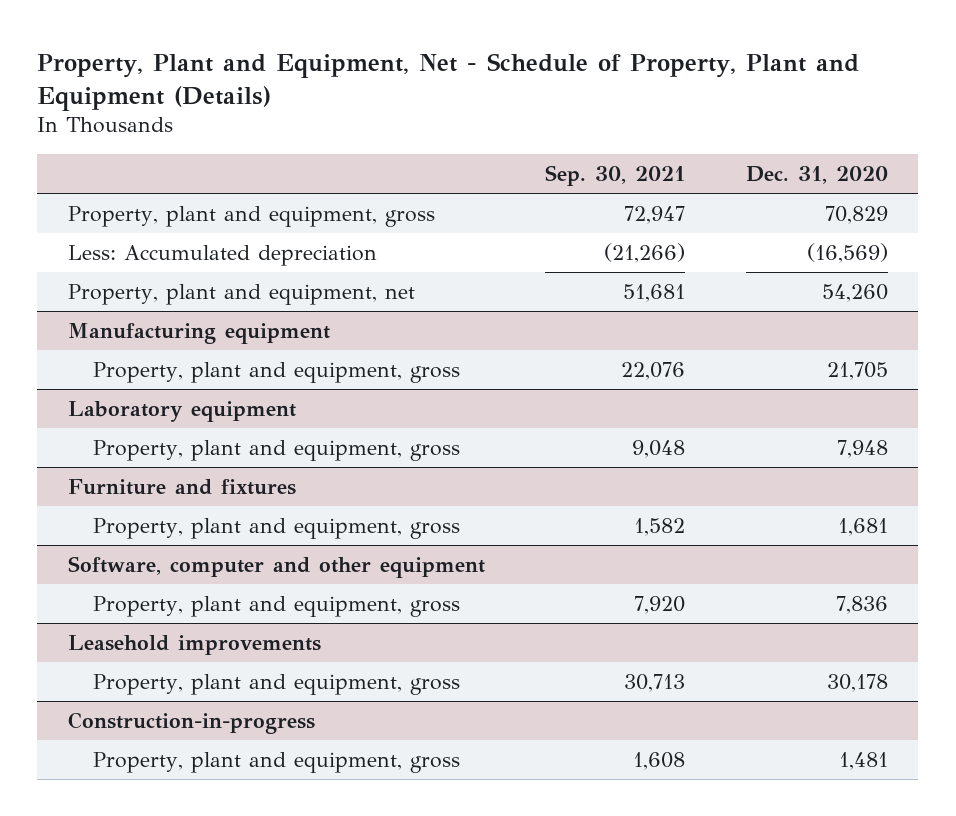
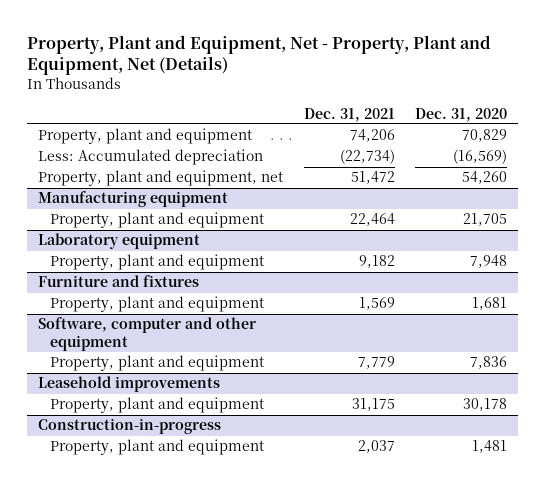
- Property, Plant and Equipment, Net - Schedule of Property, Plant and Equipment (Details)
+ Property, Plant and Equipment, Net - Property, Plant and Equipment, Net (Details)
- | Sep. 30, 2021 | Dec. 31, 2020
+ | Dec. 31, 2021 | Dec. 31, 2020
- Property, plant and equipment, gross | 72,947 | 70,829
+ Property, plant and equipment | 74,206 | 70,829
@ Manufacturing equipment
- Property, plant and equipment, gross | 22,076 | 21,705
+ Property, plant and equipment | 22,464 | 21,705
@ Laboratory equipment
- Property, plant and equipment, gross | 9,048 | 7,948
+ Property, plant and equipment | 9,182 | 7,948
@ Furniture and fixtures
- Property, plant and equipment, gross | 1,582 | 1,681
+ Property, plant and equipment | 1,569 | 1,681
@ Software, computer and other equipment
- Property, plant and equipment, gross | 7,920 | 7,836
+ Property, plant and equipment | 7,779 | 7,836
@ Leasehold improvements
- Property, plant and equipment, gross | 30,713 | 30,178
+ Property, plant and equipment | 31,175 | 30,178
@ Construction-in-progress
- Property, plant and equipment, gross | 1,608 | 1,481
+ Property, plant and equipment | 2,037 | 1,481

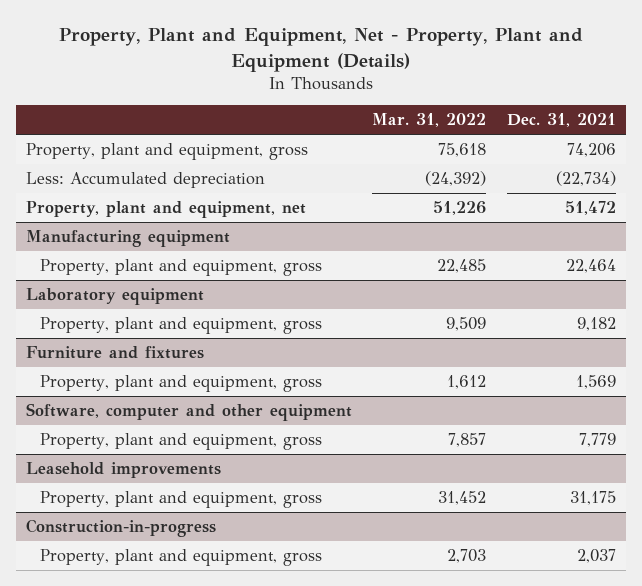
- Property, Plant and Equipment, Net - Property, Plant and Equipment, Net (Details)
+ Property, Plant and Equipment, Net - Property, Plant and Equipment (Details)
- | Dec. 31, 2021 | Dec. 31, 2020
+ | Mar. 31, 2022 | Dec. 31, 2021
- Property, plant and equipment | 74,206 | 70,829
+ Property, plant and equipment, gross | 75,618 | 74,206
@ Manufacturing equipment
- Property, plant and equipment | 22,464 | 21,705
+ Property, plant and equipment, gross | 22,485 | 22,464
@ Laboratory equipment
- Property, plant and equipment | 9,182 | 7,948
+ Property, plant and equipment, gross | 9,509 | 9,182
@ Furniture and fixtures
- Property, plant and equipment | 1,569 | 1,681
+ Property, plant and equipment, gross | 1,612 | 1,569
@ Software, computer and other equipment
- Property, plant and equipment | 7,779 | 7,836
+ Property, plant and equipment, gross | 7,857 | 7,779
@ Leasehold improvements
- Property, plant and equipment | 31,175 | 30,178
+ Property, plant and equipment, gross | 31,452 | 31,175
@ Construction-in-progress
- Property, plant and equipment | 2,037 | 1,481
+ Property, plant and equipment, gross | 2,703 | 2,037

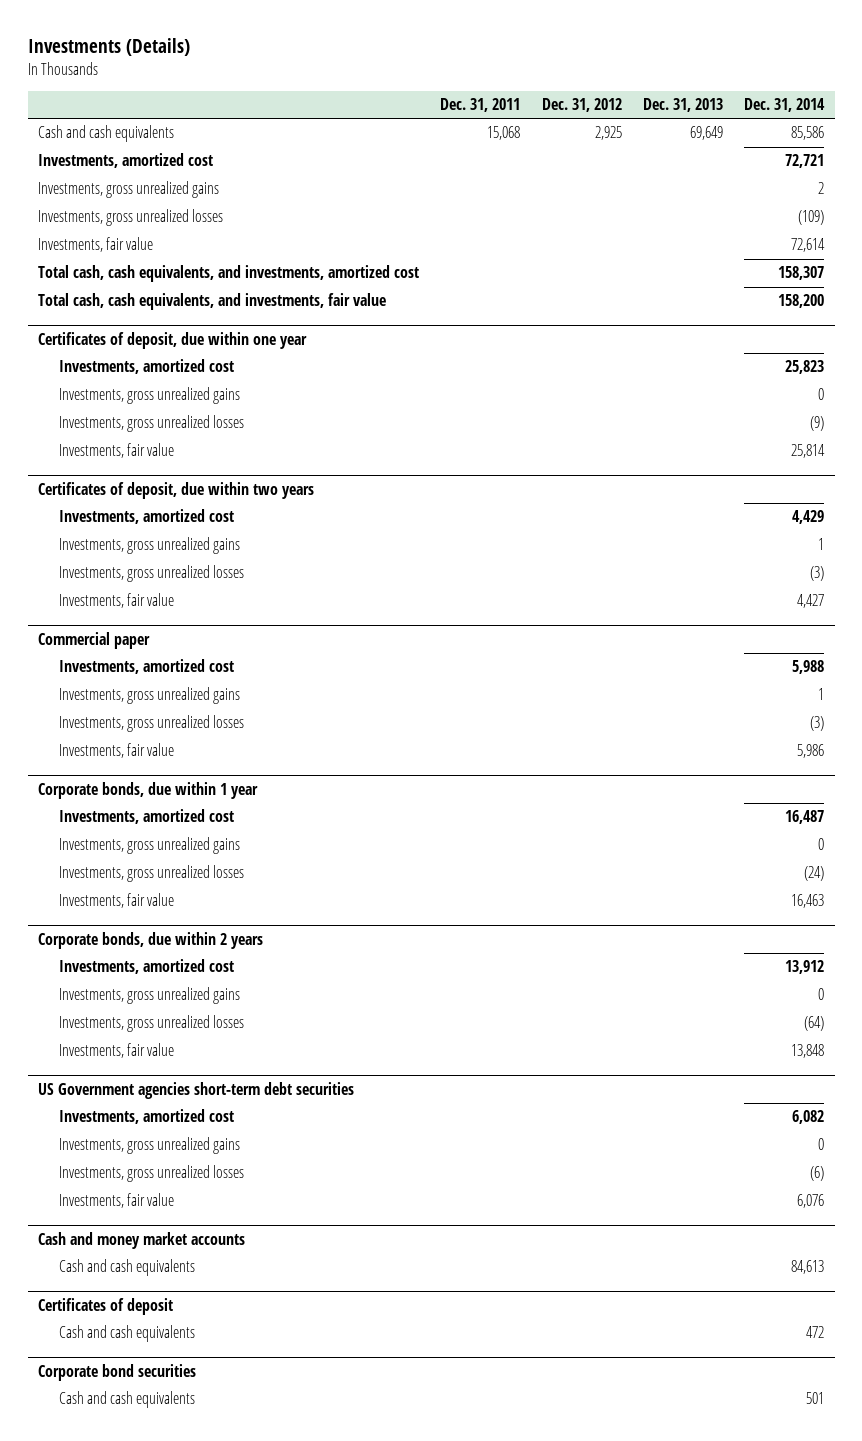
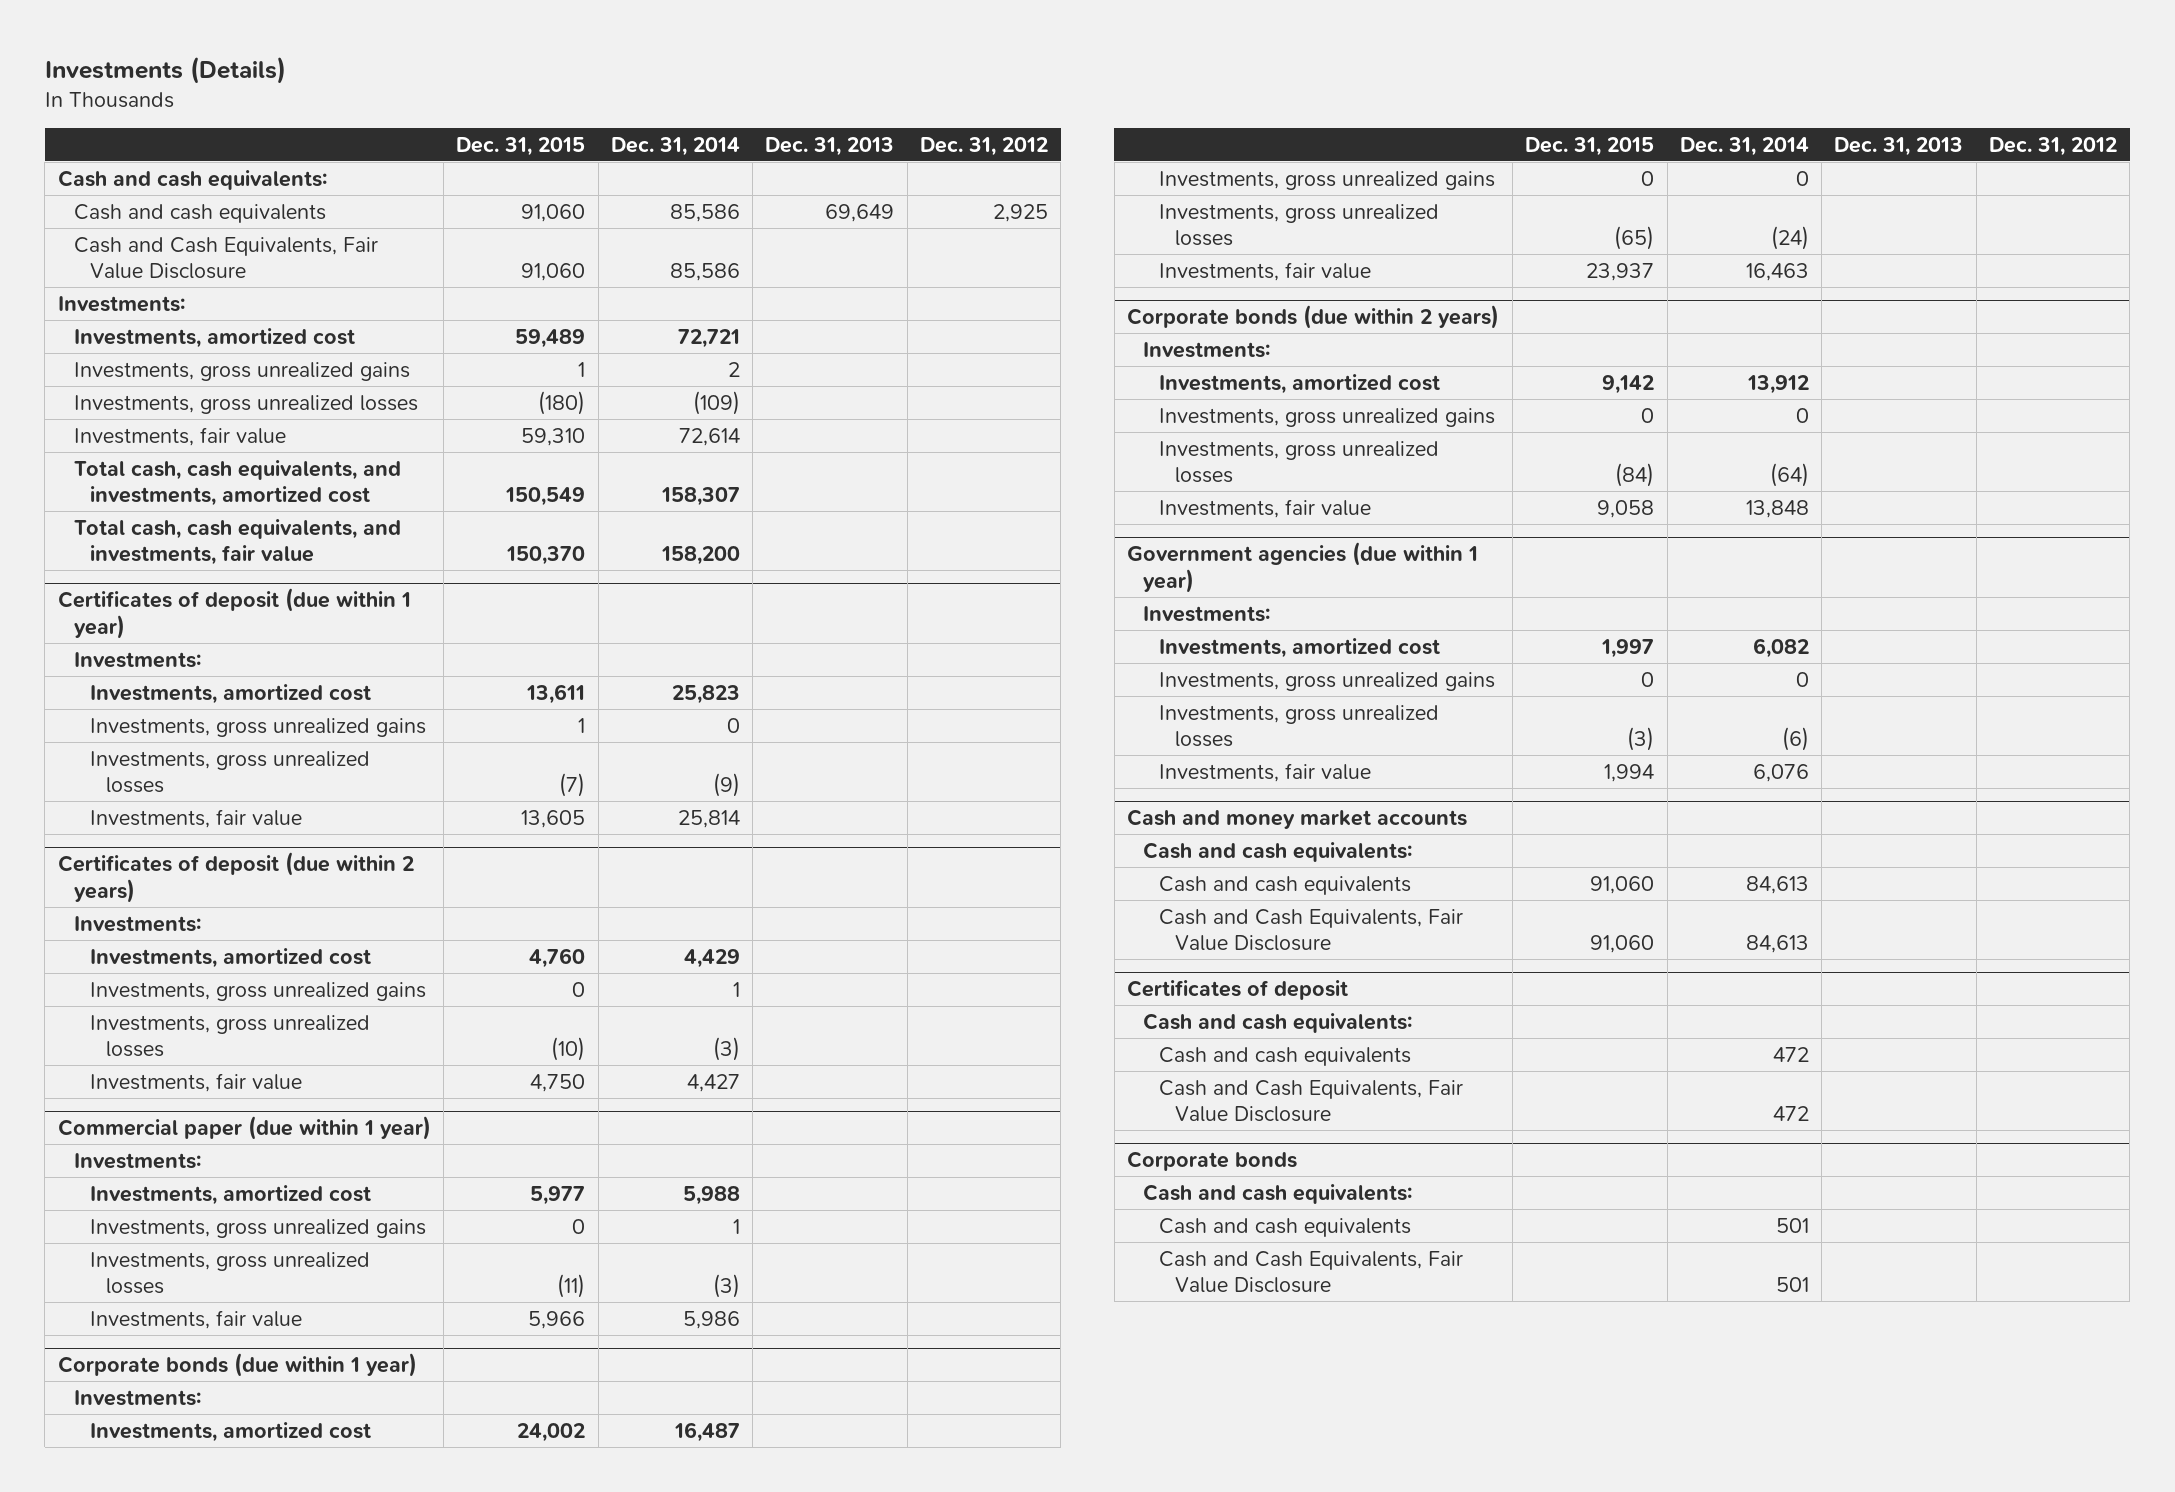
- | Dec. 31, 2011 | Dec. 31, 2012 | Dec. 31, 2013 | Dec. 31, 2014
+ | Dec. 31, 2015 | Dec. 31, 2014 | Dec. 31, 2013 | Dec. 31, 2012
+ Cash and cash equivalents:
+ Cash and Cash Equivalents, Fair Value Disclosure | 91,060 | 85,586 | |
+ Investments:
- Certificates of deposit, due within one year
+ Certificates of deposit (due within 1 year)
+ Investments:
- Certificates of deposit, due within two years
+ Certificates of deposit (due within 2 years)
+ Investments:
- Commercial paper
+ Commercial paper (due within 1 year)
+ Investments:
- Corporate bonds, due within 1 year
+ Corporate bonds (due within 1 year)
+ Investments:
- Corporate bonds, due within 2 years
+ Corporate bonds (due within 2 years)
+ Investments:
- US Government agencies short-term debt securities
+ Government agencies (due within 1 year)
+ Investments:
@ Cash and money market accounts
+ Cash and cash equivalents:
+ Cash and Cash Equivalents, Fair Value Disclosure | 91,060 | 84,613 | |
@ Certificates of deposit
+ Cash and cash equivalents:
- Corporate bond securities
@ Certificates of deposit
+ Cash and Cash Equivalents, Fair Value Disclosure | | 472 | |
+ Corporate bonds
+ Cash and cash equivalents:
+ Cash and Cash Equivalents, Fair Value Disclosure | | 501 | |

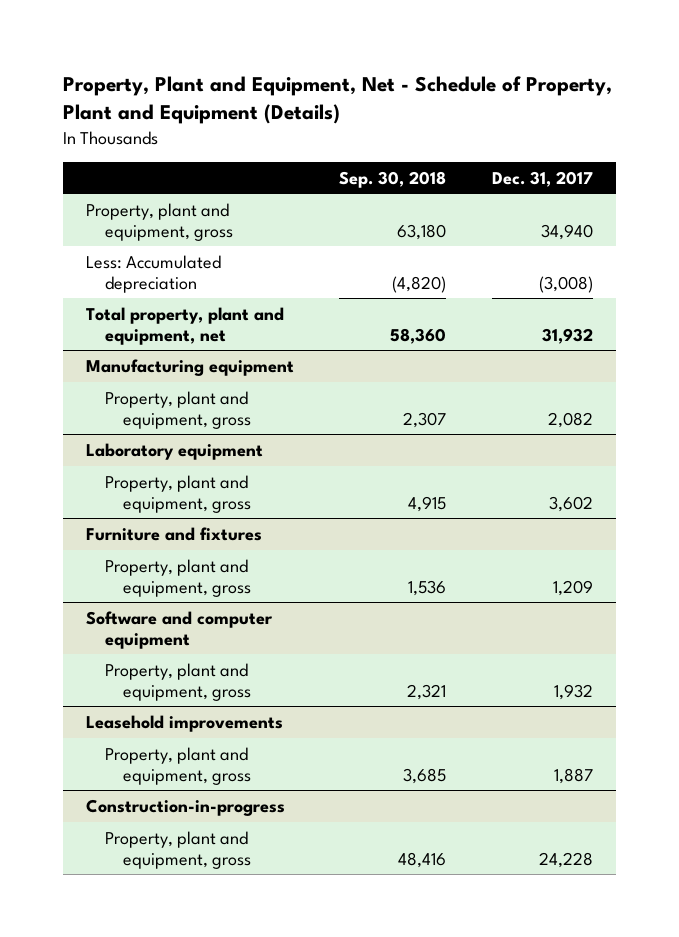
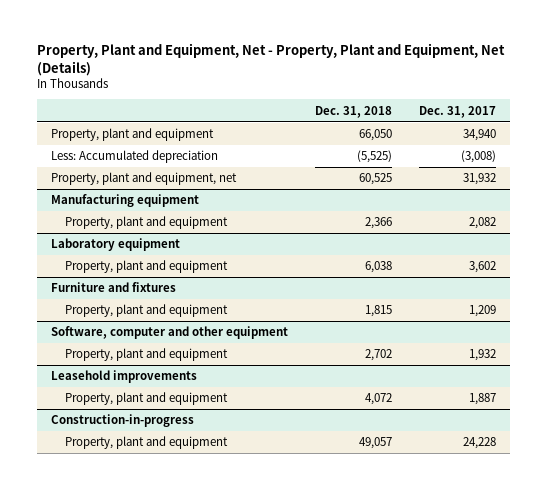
- Property, Plant and Equipment, Net - Schedule of Property, Plant and Equipment (Details)
+ Property, Plant and Equipment, Net - Property, Plant and Equipment, Net (Details)
- | Sep. 30, 2018 | Dec. 31, 2017
+ | Dec. 31, 2018 | Dec. 31, 2017
- Property, plant and equipment, gross | 63,180 | 34,940
+ Property, plant and equipment | 66,050 | 34,940
- Total property, plant and equipment, net | 58,360 | 31,932
+ Property, plant and equipment, net | 60,525 | 31,932
@ Manufacturing equipment
- Property, plant and equipment, gross | 2,307 | 2,082
+ Property, plant and equipment | 2,366 | 2,082
@ Laboratory equipment
- Property, plant and equipment, gross | 4,915 | 3,602
+ Property, plant and equipment | 6,038 | 3,602
@ Furniture and fixtures
- Property, plant and equipment, gross | 1,536 | 1,209
- Software and computer equipment
- Property, plant and equipment, gross | 2,321 | 1,932
@ Furniture and fixtures
+ Property, plant and equipment | 1,815 | 1,209
+ Software, computer and other equipment
+ Property, plant and equipment | 2,702 | 1,932
@ Leasehold improvements
- Property, plant and equipment, gross | 3,685 | 1,887
+ Property, plant and equipment | 4,072 | 1,887
@ Construction-in-progress
- Property, plant and equipment, gross | 48,416 | 24,228
+ Property, plant and equipment | 49,057 | 24,228

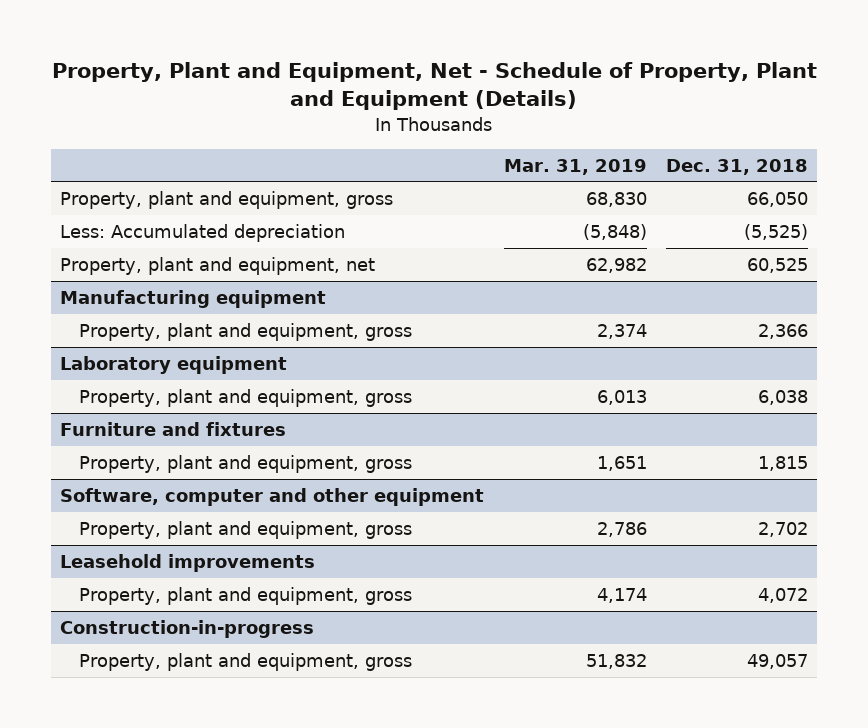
- Property, Plant and Equipment, Net - Property, Plant and Equipment, Net (Details)
+ Property, Plant and Equipment, Net - Schedule of Property, Plant and Equipment (Details)
- | Dec. 31, 2018 | Dec. 31, 2017
+ | Mar. 31, 2019 | Dec. 31, 2018
- Property, plant and equipment | 66,050 | 34,940
+ Property, plant and equipment, gross | 68,830 | 66,050
@ Manufacturing equipment
- Property, plant and equipment | 2,366 | 2,082
+ Property, plant and equipment, gross | 2,374 | 2,366
@ Laboratory equipment
- Property, plant and equipment | 6,038 | 3,602
+ Property, plant and equipment, gross | 6,013 | 6,038
@ Furniture and fixtures
- Property, plant and equipment | 1,815 | 1,209
+ Property, plant and equipment, gross | 1,651 | 1,815
@ Software, computer and other equipment
- Property, plant and equipment | 2,702 | 1,932
+ Property, plant and equipment, gross | 2,786 | 2,702
@ Leasehold improvements
- Property, plant and equipment | 4,072 | 1,887
+ Property, plant and equipment, gross | 4,174 | 4,072
@ Construction-in-progress
- Property, plant and equipment | 49,057 | 24,228
+ Property, plant and equipment, gross | 51,832 | 49,057

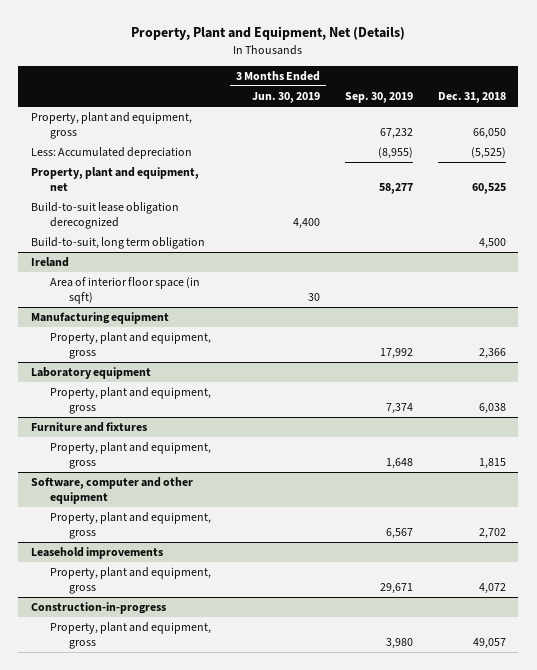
- Property, Plant and Equipment, Net - Schedule of Property, Plant and Equipment (Details)
+ Property, Plant and Equipment, Net (Details)
- | Mar. 31, 2019 | Dec. 31, 2018
+ | 3 Months Ended Jun. 30, 2019 | Sep. 30, 2019 | Dec. 31, 2018
+ Build-to-suit lease obligation derecognized | 4,400 | |
+ Build-to-suit, long term obligation | | | 4,500
+ Ireland
+ Area of interior floor space (in sqft) | 30 | |

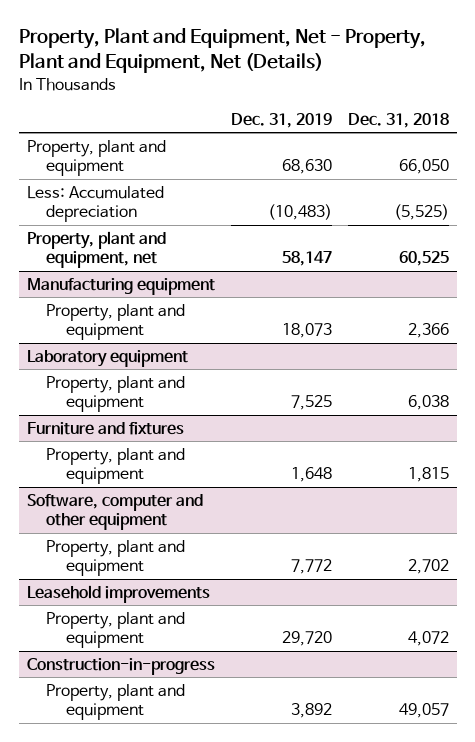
- Property, Plant and Equipment, Net (Details)
+ Property, Plant and Equipment, Net - Property, Plant and Equipment, Net (Details)
- | 3 Months Ended Jun. 30, 2019 | Sep. 30, 2019 | Dec. 31, 2018
+ | Dec. 31, 2019 | Dec. 31, 2018
- Property, plant and equipment, gross | | 67,232 | 66,050
+ Property, plant and equipment | 68,630 | 66,050
- Build-to-suit lease obligation derecognized | 4,400 | |
- Build-to-suit, long term obligation | | | 4,500
- Ireland
- Area of interior floor space (in sqft) | 30 | |
@ Manufacturing equipment
- Property, plant and equipment, gross | | 17,992 | 2,366
+ Property, plant and equipment | 18,073 | 2,366
@ Laboratory equipment
- Property, plant and equipment, gross | | 7,374 | 6,038
+ Property, plant and equipment | 7,525 | 6,038
@ Furniture and fixtures
- Property, plant and equipment, gross | | 1,648 | 1,815
+ Property, plant and equipment | 1,648 | 1,815
@ Software, computer and other equipment
- Property, plant and equipment, gross | | 6,567 | 2,702
+ Property, plant and equipment | 7,772 | 2,702
@ Leasehold improvements
- Property, plant and equipment, gross | | 29,671 | 4,072
+ Property, plant and equipment | 29,720 | 4,072
@ Construction-in-progress
- Property, plant and equipment, gross | | 3,980 | 49,057
+ Property, plant and equipment | 3,892 | 49,057

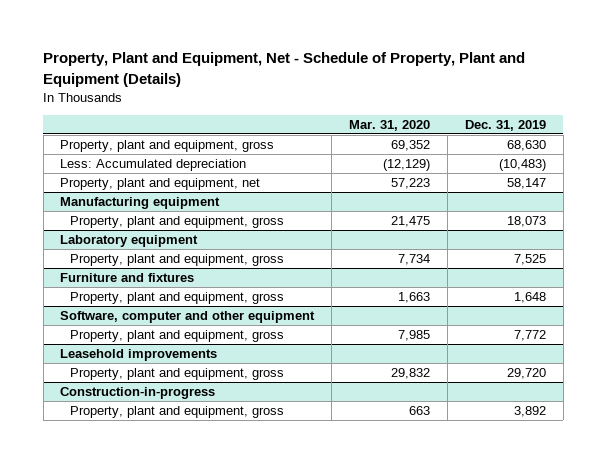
- Property, Plant and Equipment, Net - Property, Plant and Equipment, Net (Details)
+ Property, Plant and Equipment, Net - Schedule of Property, Plant and Equipment (Details)
- | Dec. 31, 2019 | Dec. 31, 2018
+ | Mar. 31, 2020 | Dec. 31, 2019
- Property, plant and equipment | 68,630 | 66,050
+ Property, plant and equipment, gross | 69,352 | 68,630
@ Manufacturing equipment
- Property, plant and equipment | 18,073 | 2,366
+ Property, plant and equipment, gross | 21,475 | 18,073
@ Laboratory equipment
- Property, plant and equipment | 7,525 | 6,038
+ Property, plant and equipment, gross | 7,734 | 7,525
@ Furniture and fixtures
- Property, plant and equipment | 1,648 | 1,815
+ Property, plant and equipment, gross | 1,663 | 1,648
@ Software, computer and other equipment
- Property, plant and equipment | 7,772 | 2,702
+ Property, plant and equipment, gross | 7,985 | 7,772
@ Leasehold improvements
- Property, plant and equipment | 29,720 | 4,072
+ Property, plant and equipment, gross | 29,832 | 29,720
@ Construction-in-progress
- Property, plant and equipment | 3,892 | 49,057
+ Property, plant and equipment, gross | 663 | 3,892

